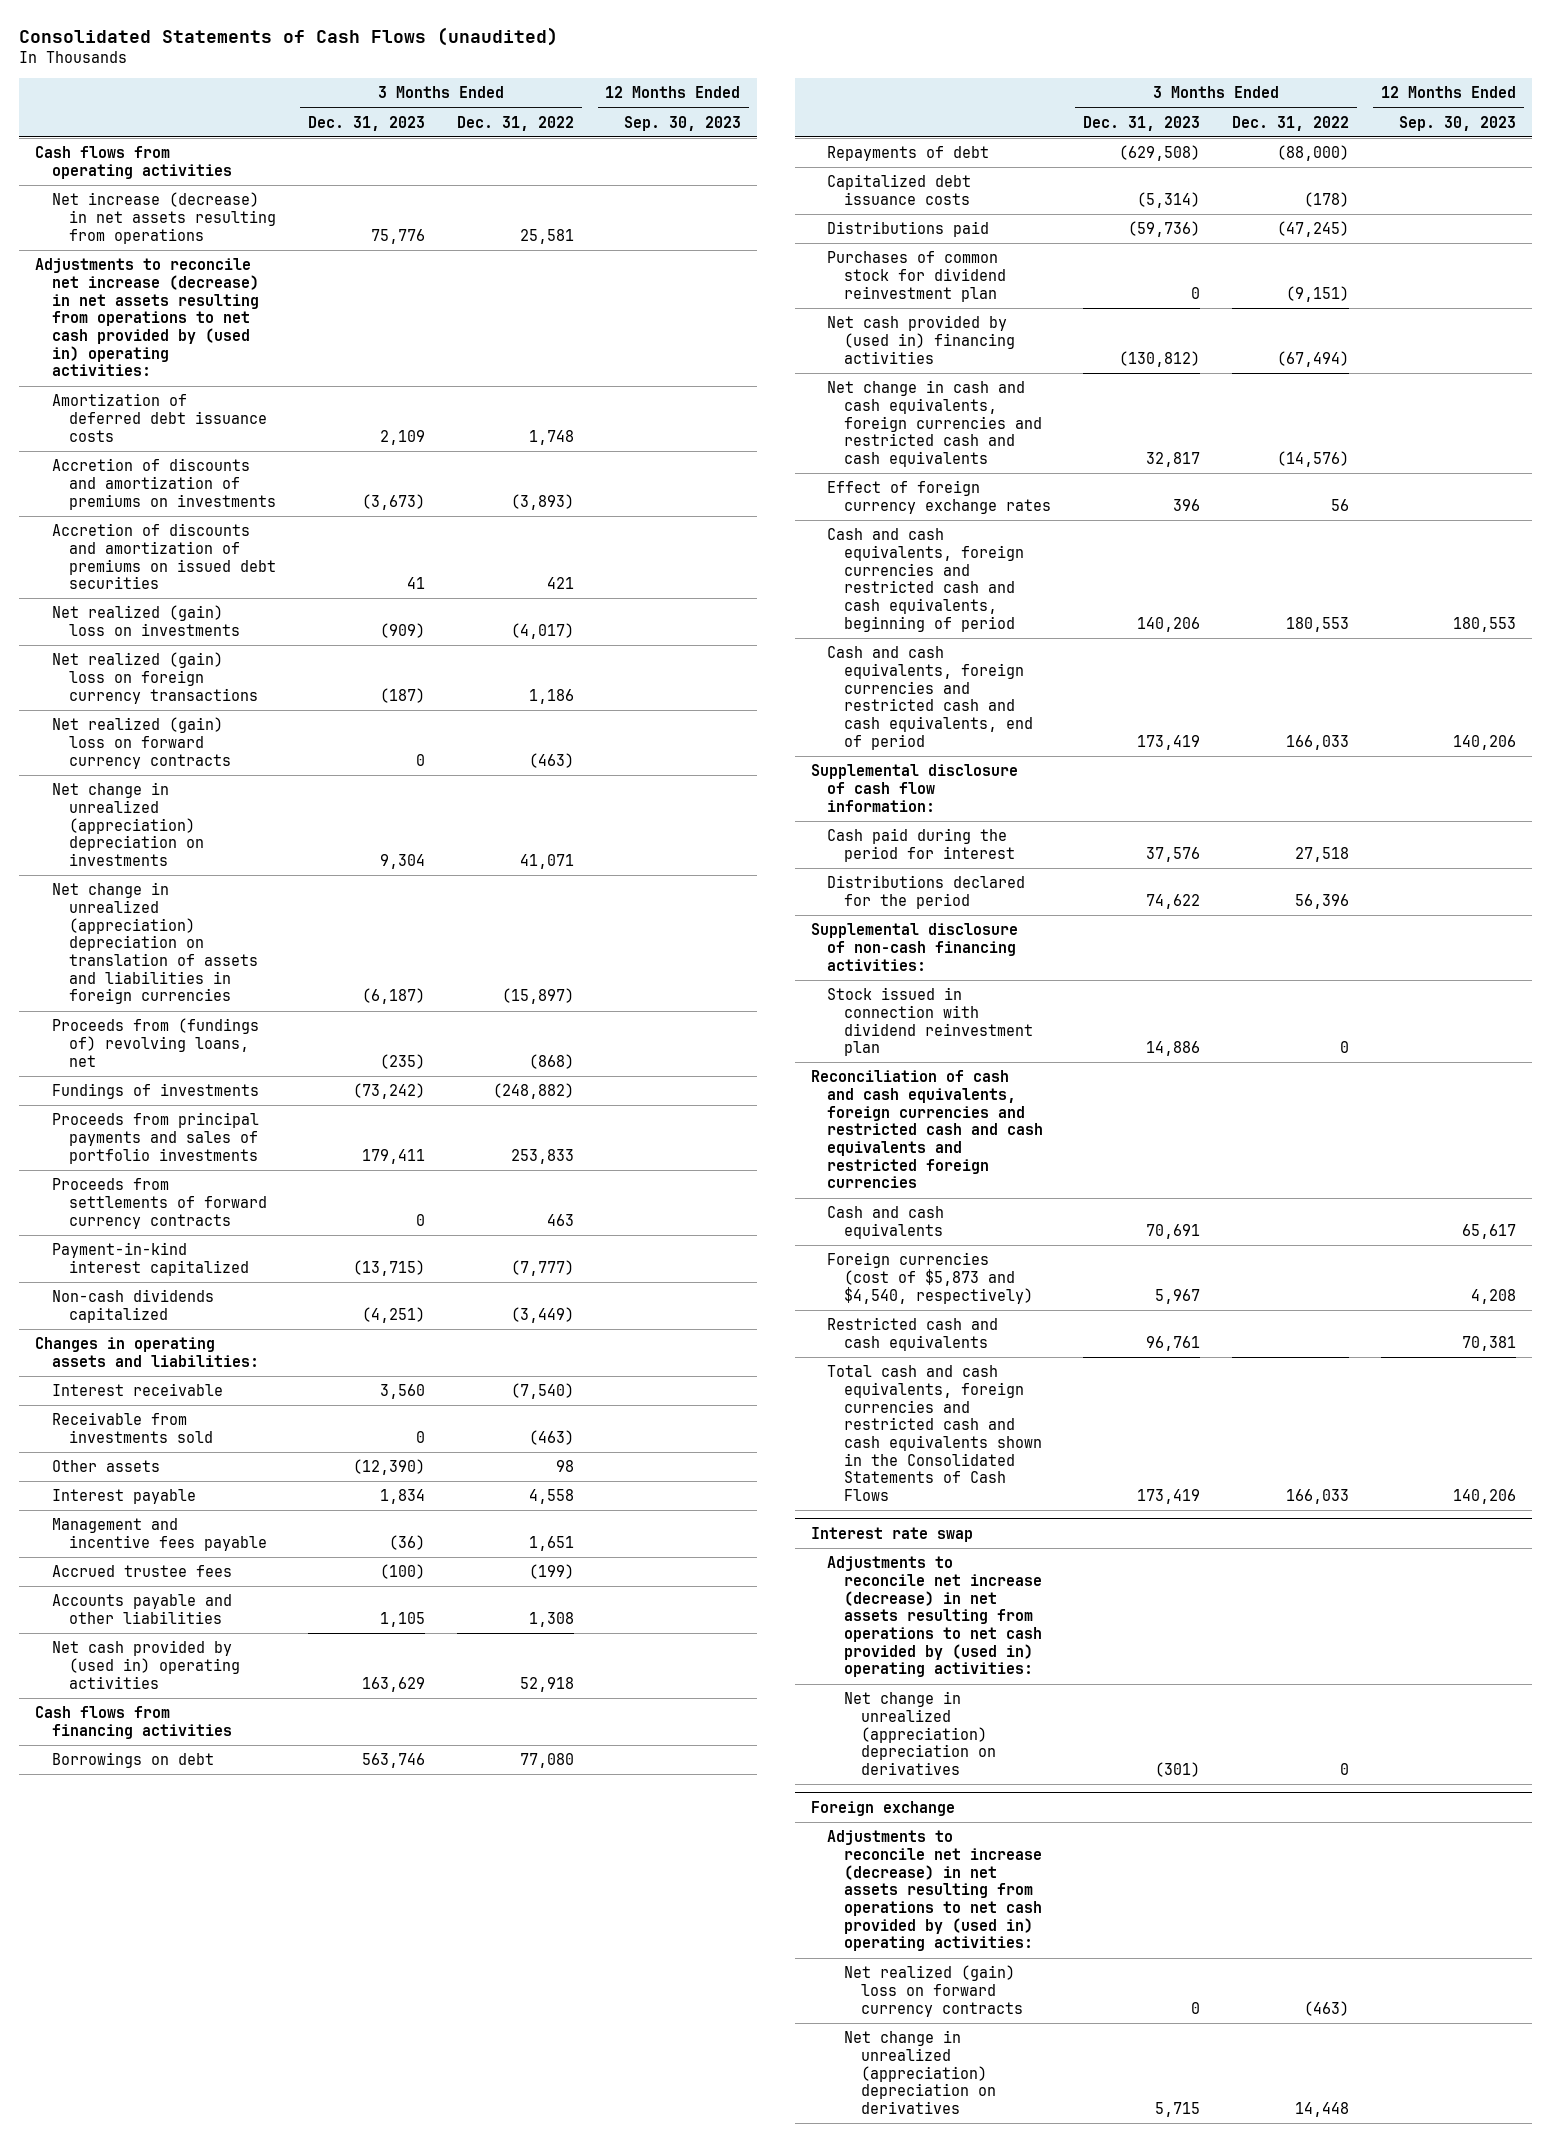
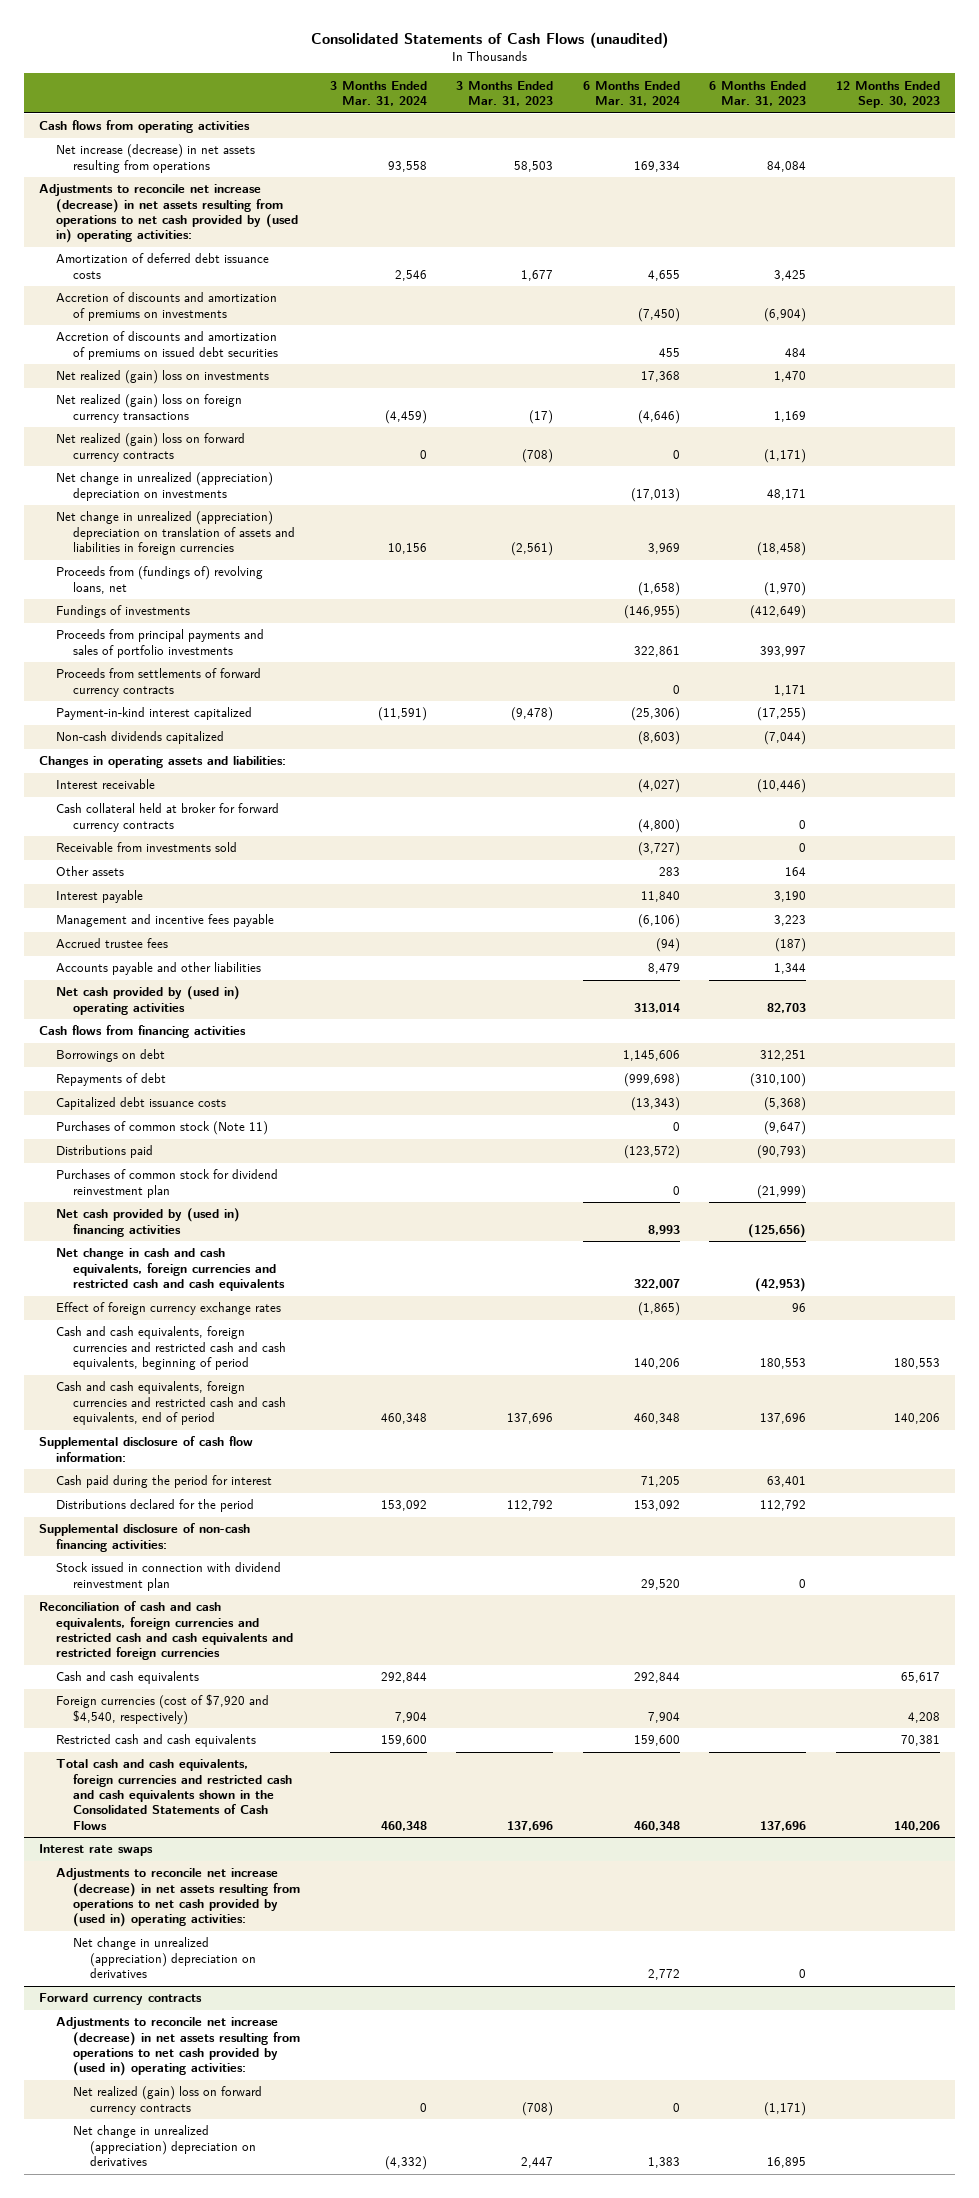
- | 3 Months Ended Dec. 31, 2023 | 3 Months Ended Dec. 31, 2022 | 12 Months Ended Sep. 30, 2023
+ | 3 Months Ended Mar. 31, 2024 | 3 Months Ended Mar. 31, 2023 | 6 Months Ended Mar. 31, 2024 | 6 Months Ended Mar. 31, 2023 | 12 Months Ended Sep. 30, 2023
+ Cash collateral held at broker for forward currency contracts | | | (4,800) | 0 |
+ Purchases of common stock (Note 11) | | | 0 | (9,647) |
- Foreign currencies (cost of $5,873 and $4,540, respectively) | 5,967 | | 4,208
+ Foreign currencies (cost of $7,920 and $4,540, respectively) | 7,904 | | 7,904 | | 4,208
- Interest rate swap
+ Interest rate swaps
- Foreign exchange
+ Forward currency contracts

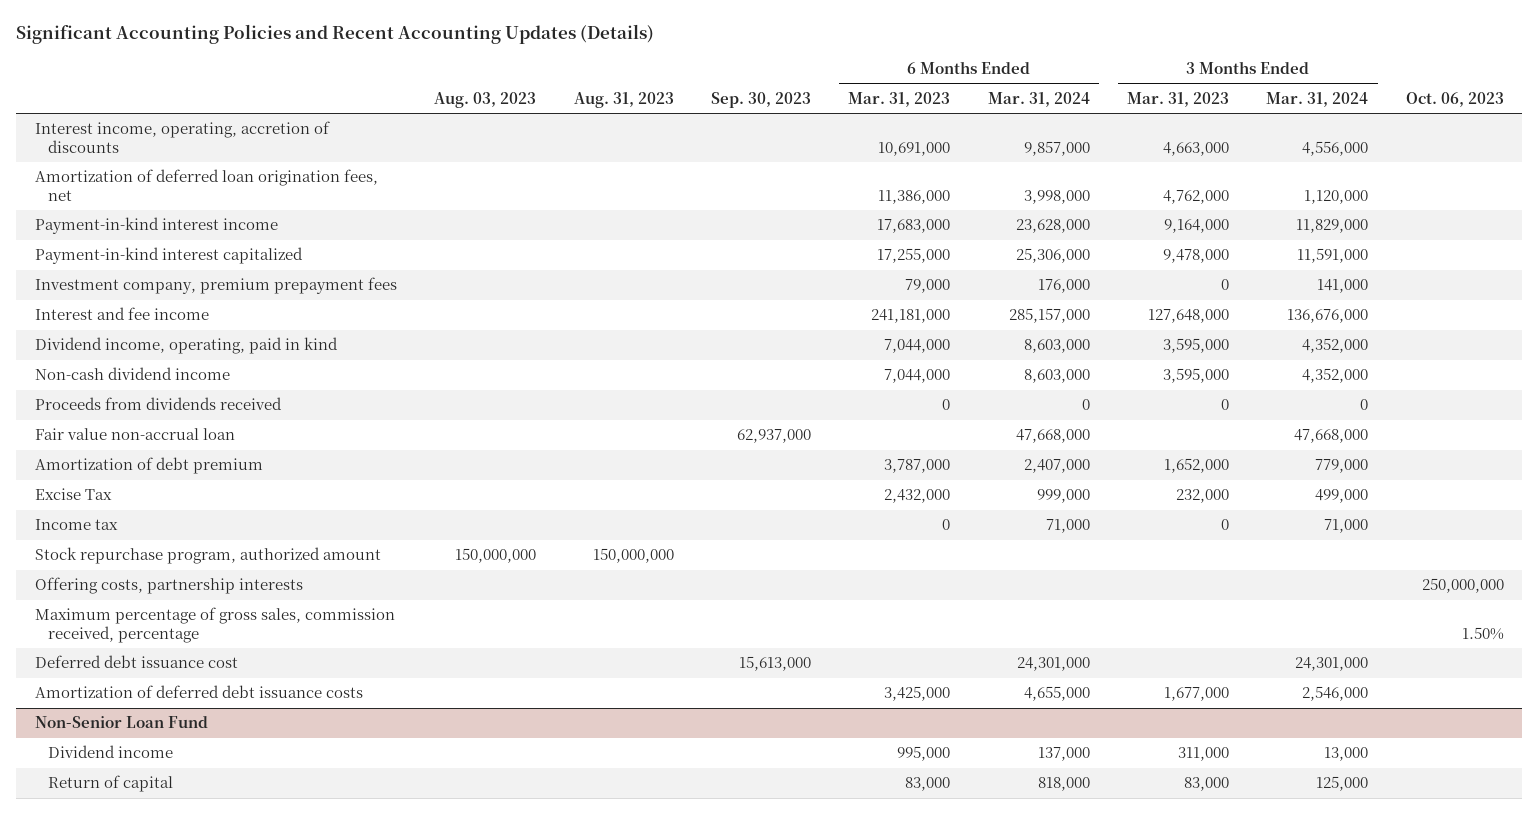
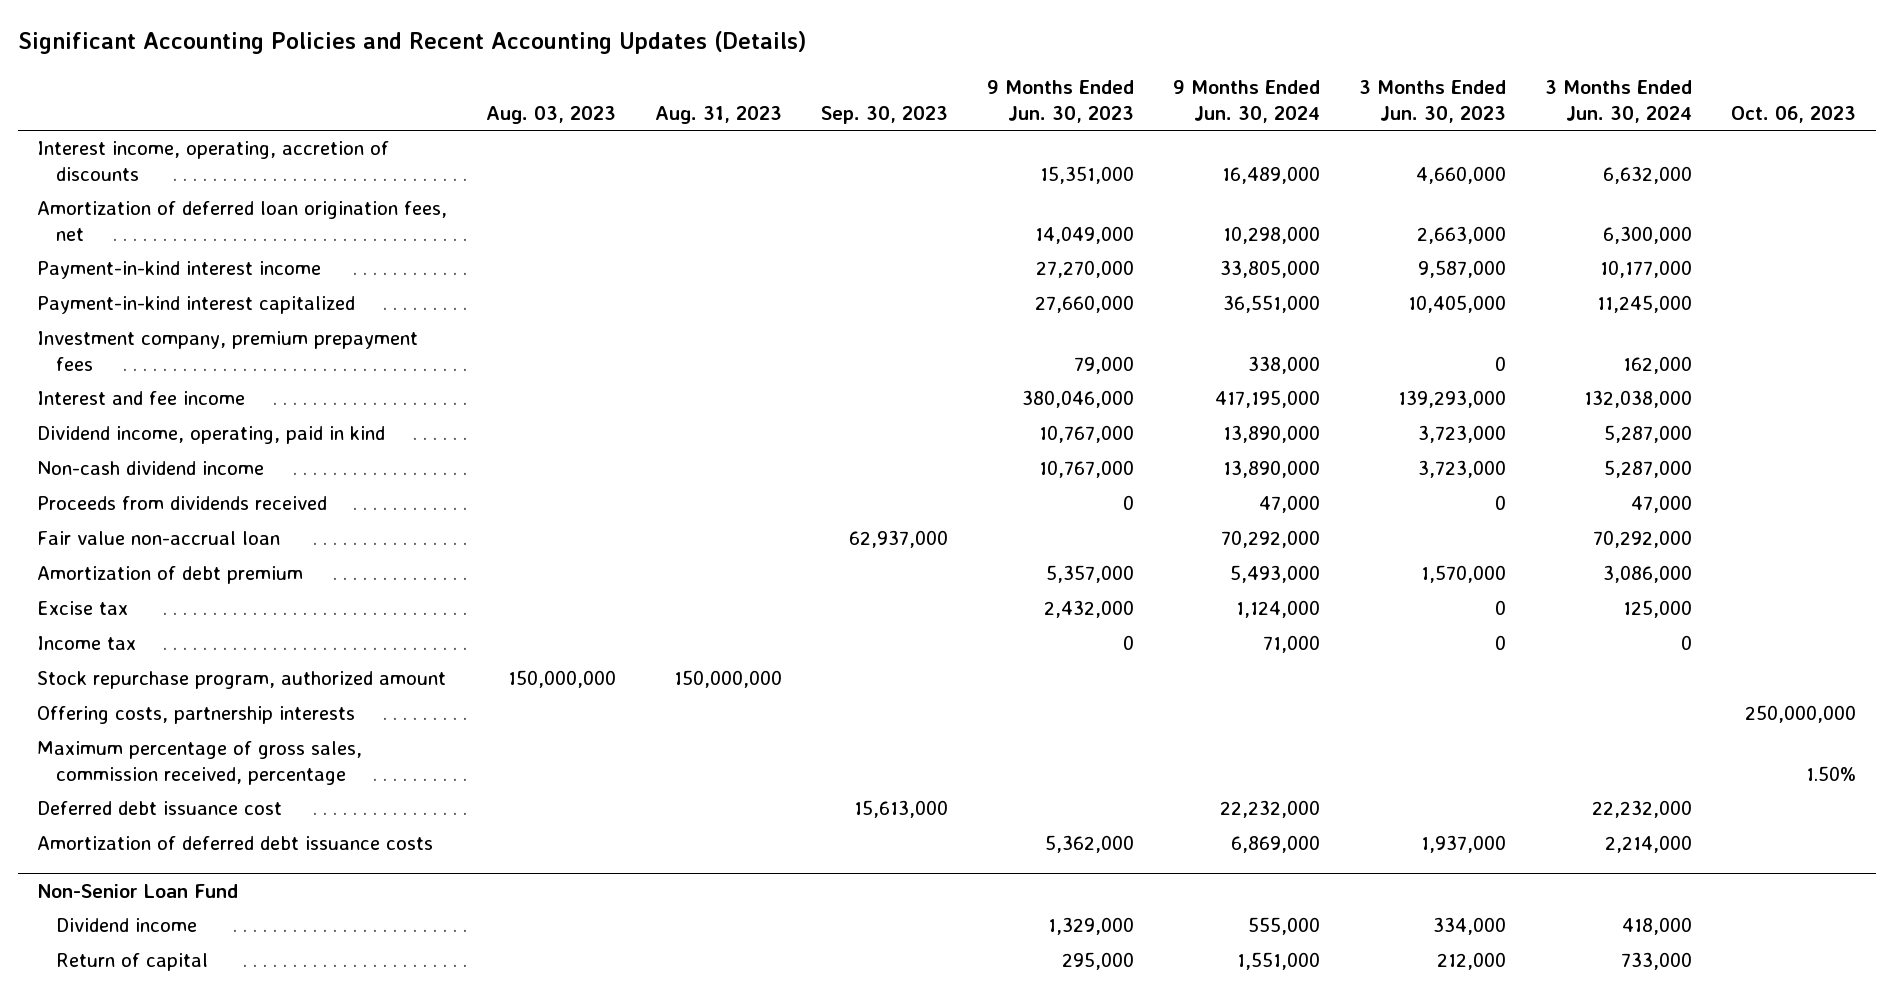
- | Aug. 03, 2023 | Aug. 31, 2023 | Sep. 30, 2023 | 6 Months Ended Mar. 31, 2023 | 6 Months Ended Mar. 31, 2024 | 3 Months Ended Mar. 31, 2023 | 3 Months Ended Mar. 31, 2024 | Oct. 06, 2023
+ | Aug. 03, 2023 | Aug. 31, 2023 | Sep. 30, 2023 | 9 Months Ended Jun. 30, 2023 | 9 Months Ended Jun. 30, 2024 | 3 Months Ended Jun. 30, 2023 | 3 Months Ended Jun. 30, 2024 | Oct. 06, 2023
- Excise Tax | | | | 2,432,000 | 999,000 | 232,000 | 499,000 |
+ Excise tax | | | | 2,432,000 | 1,124,000 | 0 | 125,000 |

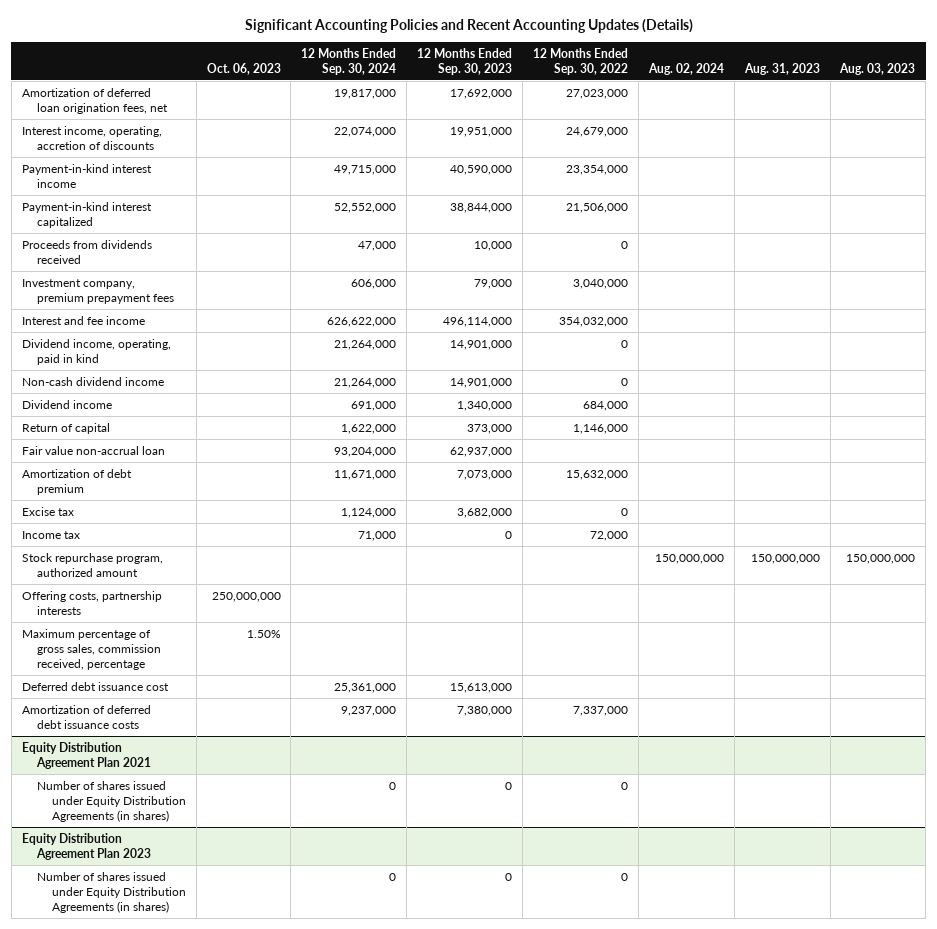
- | Aug. 03, 2023 | Aug. 31, 2023 | Sep. 30, 2023 | 9 Months Ended Jun. 30, 2023 | 9 Months Ended Jun. 30, 2024 | 3 Months Ended Jun. 30, 2023 | 3 Months Ended Jun. 30, 2024 | Oct. 06, 2023
+ | Oct. 06, 2023 | 12 Months Ended Sep. 30, 2024 | 12 Months Ended Sep. 30, 2023 | 12 Months Ended Sep. 30, 2022 | Aug. 02, 2024 | Aug. 31, 2023 | Aug. 03, 2023
moved down: Interest income, operating, accretion of discounts | | 22,074,000 | 19,951,000 | 24,679,000 | | |
moved up: Proceeds from dividends received | | 47,000 | 10,000 | 0 | | |
+ Dividend income | | 691,000 | 1,340,000 | 684,000 | | |
+ Return of capital | | 1,622,000 | 373,000 | 1,146,000 | | |
- Non-Senior Loan Fund
- Dividend income | | | | 1,329,000 | 555,000 | 334,000 | 418,000 |
- Return of capital | | | | 295,000 | 1,551,000 | 212,000 | 733,000 |
+ Equity Distribution Agreement Plan 2021
+ Number of shares issued under Equity Distribution Agreements (in shares) | | 0 | 0 | 0 | | |
+ Equity Distribution Agreement Plan 2023
+ Number of shares issued under Equity Distribution Agreements (in shares) | | 0 | 0 | 0 | | |

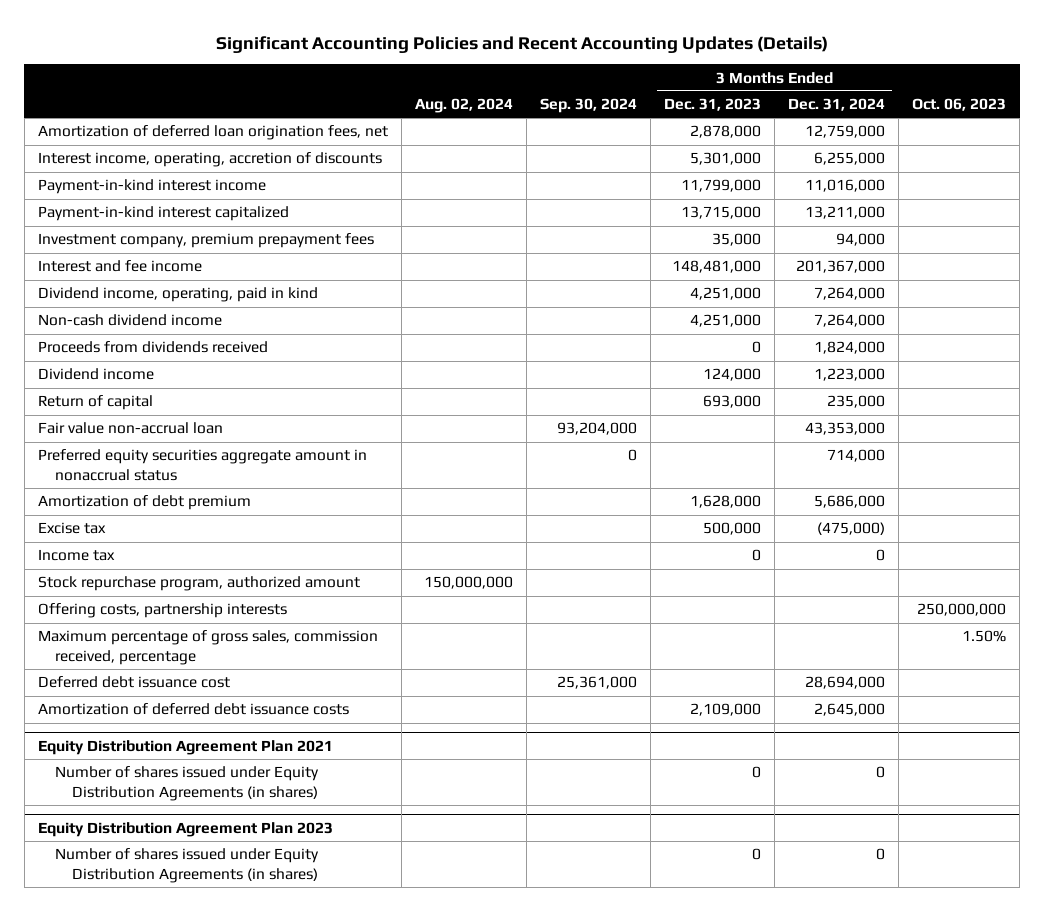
- | Oct. 06, 2023 | 12 Months Ended Sep. 30, 2024 | 12 Months Ended Sep. 30, 2023 | 12 Months Ended Sep. 30, 2022 | Aug. 02, 2024 | Aug. 31, 2023 | Aug. 03, 2023
+ | Aug. 02, 2024 | Sep. 30, 2024 | 3 Months Ended Dec. 31, 2023 | 3 Months Ended Dec. 31, 2024 | Oct. 06, 2023
moved down: Proceeds from dividends received | | | 0 | 1,824,000 |
+ Preferred equity securities aggregate amount in nonaccrual status | | 0 | | 714,000 |

